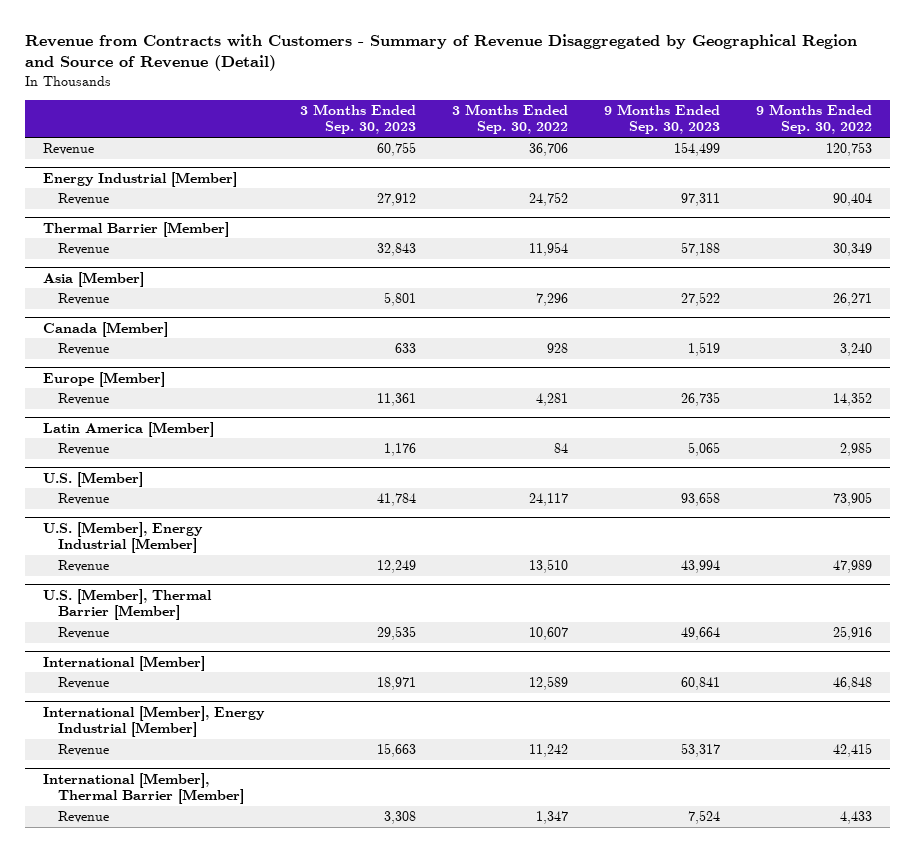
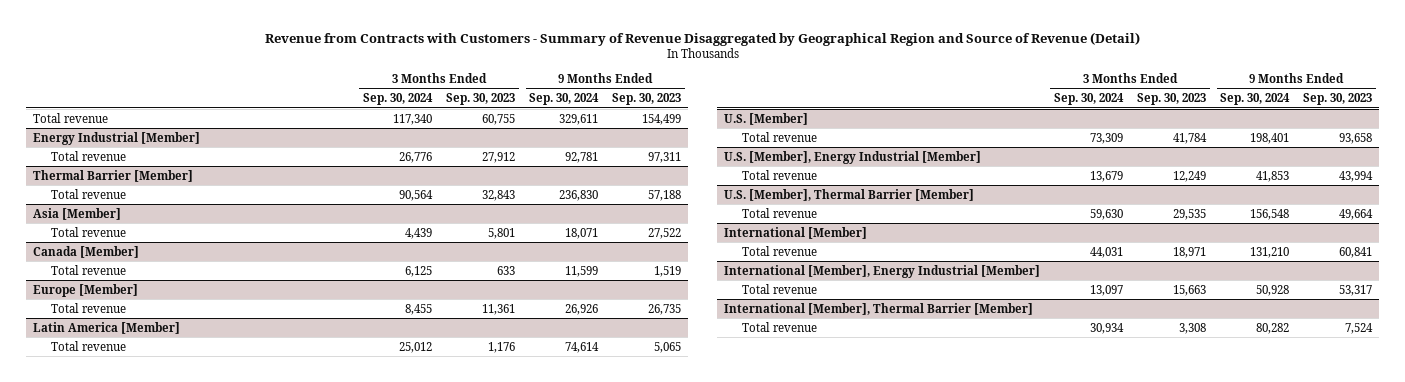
- | 3 Months Ended Sep. 30, 2023 | 3 Months Ended Sep. 30, 2022 | 9 Months Ended Sep. 30, 2023 | 9 Months Ended Sep. 30, 2022
+ | 3 Months Ended Sep. 30, 2024 | 3 Months Ended Sep. 30, 2023 | 9 Months Ended Sep. 30, 2024 | 9 Months Ended Sep. 30, 2023
- Revenue | 60,755 | 36,706 | 154,499 | 120,753
+ Total revenue | 117,340 | 60,755 | 329,611 | 154,499
@ Energy Industrial [Member]
- Revenue | 27,912 | 24,752 | 97,311 | 90,404
+ Total revenue | 26,776 | 27,912 | 92,781 | 97,311
@ Thermal Barrier [Member]
- Revenue | 32,843 | 11,954 | 57,188 | 30,349
+ Total revenue | 90,564 | 32,843 | 236,830 | 57,188
@ Asia [Member]
- Revenue | 5,801 | 7,296 | 27,522 | 26,271
+ Total revenue | 4,439 | 5,801 | 18,071 | 27,522
@ Canada [Member]
- Revenue | 633 | 928 | 1,519 | 3,240
+ Total revenue | 6,125 | 633 | 11,599 | 1,519
@ Europe [Member]
- Revenue | 11,361 | 4,281 | 26,735 | 14,352
+ Total revenue | 8,455 | 11,361 | 26,926 | 26,735
@ Latin America [Member]
- Revenue | 1,176 | 84 | 5,065 | 2,985
+ Total revenue | 25,012 | 1,176 | 74,614 | 5,065
@ U.S. [Member]
- Revenue | 41,784 | 24,117 | 93,658 | 73,905
+ Total revenue | 73,309 | 41,784 | 198,401 | 93,658
@ U.S. [Member], Energy Industrial [Member]
- Revenue | 12,249 | 13,510 | 43,994 | 47,989
+ Total revenue | 13,679 | 12,249 | 41,853 | 43,994
@ U.S. [Member], Thermal Barrier [Member]
- Revenue | 29,535 | 10,607 | 49,664 | 25,916
+ Total revenue | 59,630 | 29,535 | 156,548 | 49,664
@ International [Member]
- Revenue | 18,971 | 12,589 | 60,841 | 46,848
+ Total revenue | 44,031 | 18,971 | 131,210 | 60,841
@ International [Member], Energy Industrial [Member]
- Revenue | 15,663 | 11,242 | 53,317 | 42,415
+ Total revenue | 13,097 | 15,663 | 50,928 | 53,317
@ International [Member], Thermal Barrier [Member]
- Revenue | 3,308 | 1,347 | 7,524 | 4,433
+ Total revenue | 30,934 | 3,308 | 80,282 | 7,524

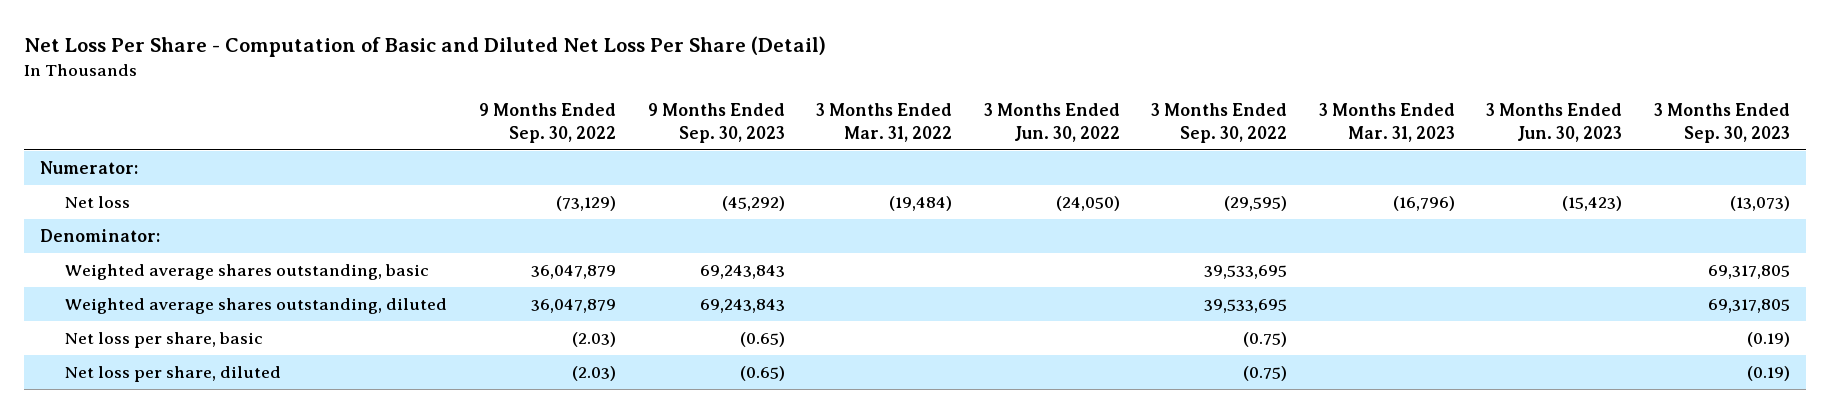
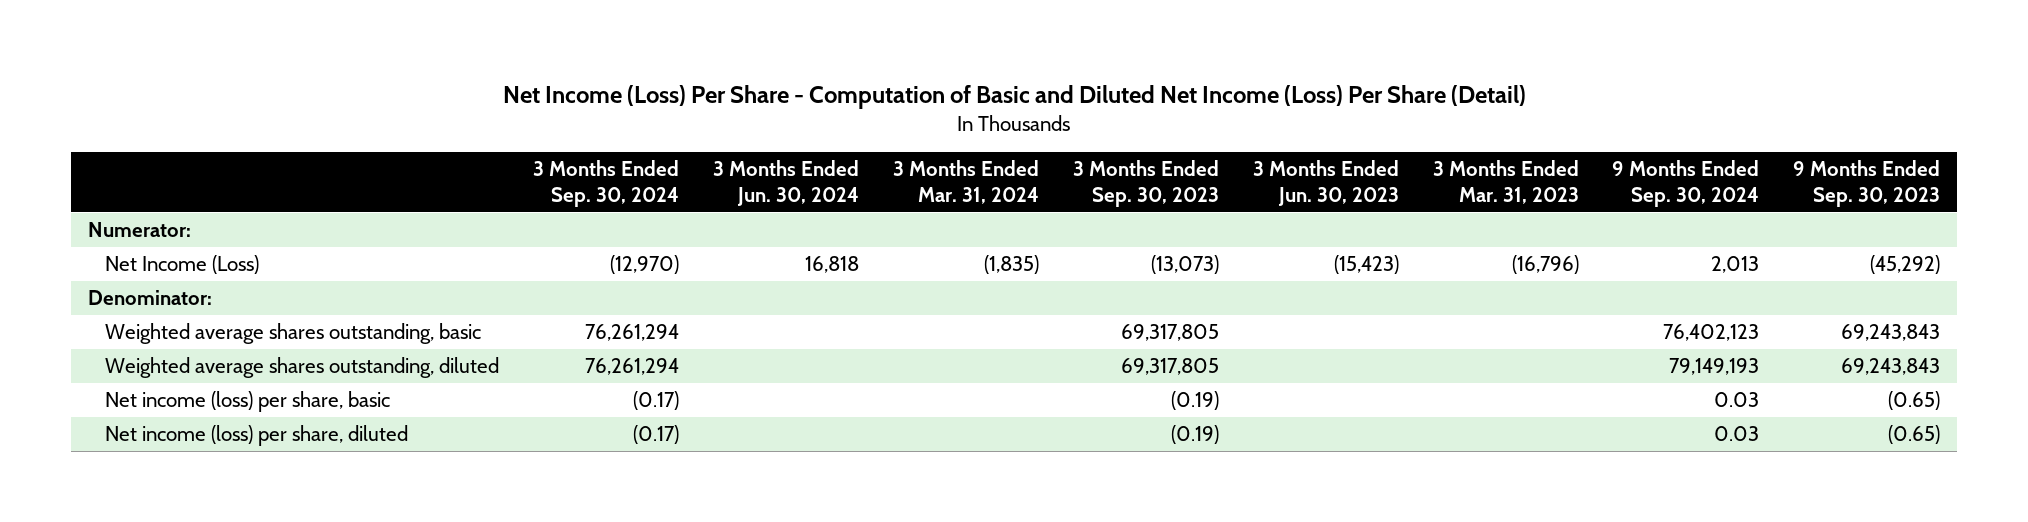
- Net Loss Per Share - Computation of Basic and Diluted Net Loss Per Share (Detail)
+ Net Income (Loss) Per Share - Computation of Basic and Diluted Net Income (Loss) Per Share (Detail)
- | 9 Months Ended Sep. 30, 2022 | 9 Months Ended Sep. 30, 2023 | 3 Months Ended Mar. 31, 2022 | 3 Months Ended Jun. 30, 2022 | 3 Months Ended Sep. 30, 2022 | 3 Months Ended Mar. 31, 2023 | 3 Months Ended Jun. 30, 2023 | 3 Months Ended Sep. 30, 2023
+ | 3 Months Ended Sep. 30, 2024 | 3 Months Ended Jun. 30, 2024 | 3 Months Ended Mar. 31, 2024 | 3 Months Ended Sep. 30, 2023 | 3 Months Ended Jun. 30, 2023 | 3 Months Ended Mar. 31, 2023 | 9 Months Ended Sep. 30, 2024 | 9 Months Ended Sep. 30, 2023
- Net loss | (73,129) | (45,292) | (19,484) | (24,050) | (29,595) | (16,796) | (15,423) | (13,073)
+ Net Income (Loss) | (12,970) | 16,818 | (1,835) | (13,073) | (15,423) | (16,796) | 2,013 | (45,292)
- Net loss per share, basic | (2.03) | (0.65) | | | (0.75) | | | (0.19)
- Net loss per share, diluted | (2.03) | (0.65) | | | (0.75) | | | (0.19)
+ Net income (loss) per share, basic | (0.17) | | | (0.19) | | | 0.03 | (0.65)
+ Net income (loss) per share, diluted | (0.17) | | | (0.19) | | | 0.03 | (0.65)

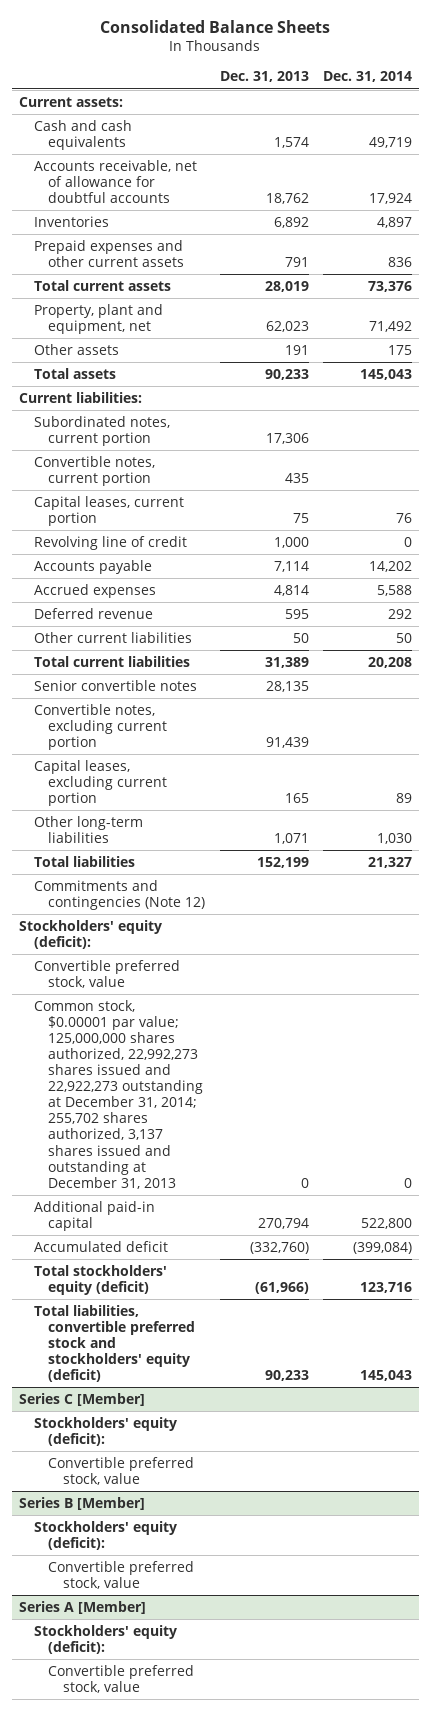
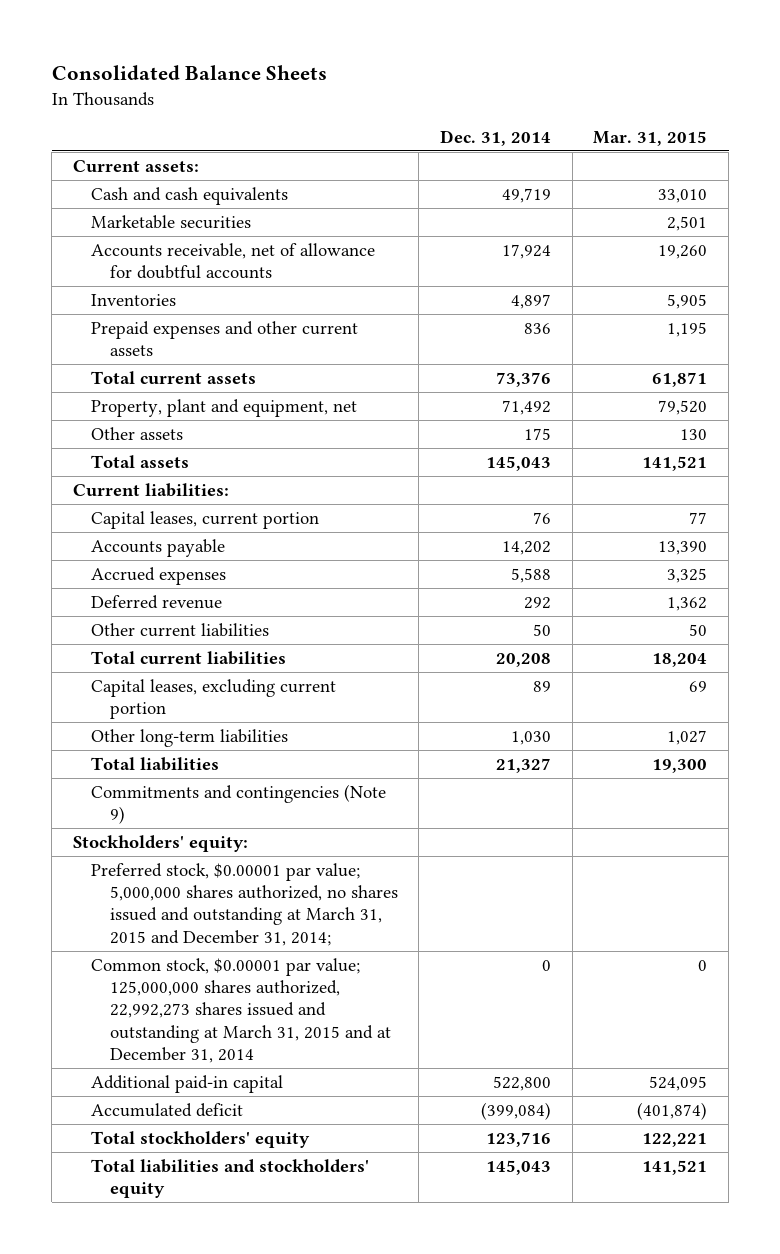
- | Dec. 31, 2013 | Dec. 31, 2014
+ | Dec. 31, 2014 | Mar. 31, 2015
+ Marketable securities | | 2,501
- Subordinated notes, current portion | 17,306 |
- Convertible notes, current portion | 435 |
- Revolving line of credit | 1,000 | 0
- Senior convertible notes | 28,135 |
- Convertible notes, excluding current portion | 91,439 |
- Commitments and contingencies (Note 12)
- Stockholders' equity (deficit):
- Convertible preferred stock, value
- Common stock, $0.00001 par value; 125,000,000 shares authorized, 22,992,273 shares issued and 22,922,273 outstanding at December 31, 2014; 255,702 shares authorized, 3,137 shares issued and outstanding at December 31, 2013 | 0 | 0
+ Commitments and contingencies (Note 9)
+ Stockholders' equity:
+ Preferred stock, $0.00001 par value; 5,000,000 shares authorized, no shares issued and outstanding at March 31, 2015 and December 31, 2014;
+ Common stock, $0.00001 par value; 125,000,000 shares authorized, 22,992,273 shares issued and outstanding at March 31, 2015 and at December 31, 2014 | 0 | 0
- Total stockholders' equity (deficit) | (61,966) | 123,716
- Total liabilities, convertible preferred stock and stockholders' equity (deficit) | 90,233 | 145,043
- Series C [Member]
- Stockholders' equity (deficit):
- Convertible preferred stock, value
- Series B [Member]
- Stockholders' equity (deficit):
- Convertible preferred stock, value
- Series A [Member]
- Stockholders' equity (deficit):
- Convertible preferred stock, value
+ Total stockholders' equity | 123,716 | 122,221
+ Total liabilities and stockholders' equity | 145,043 | 141,521

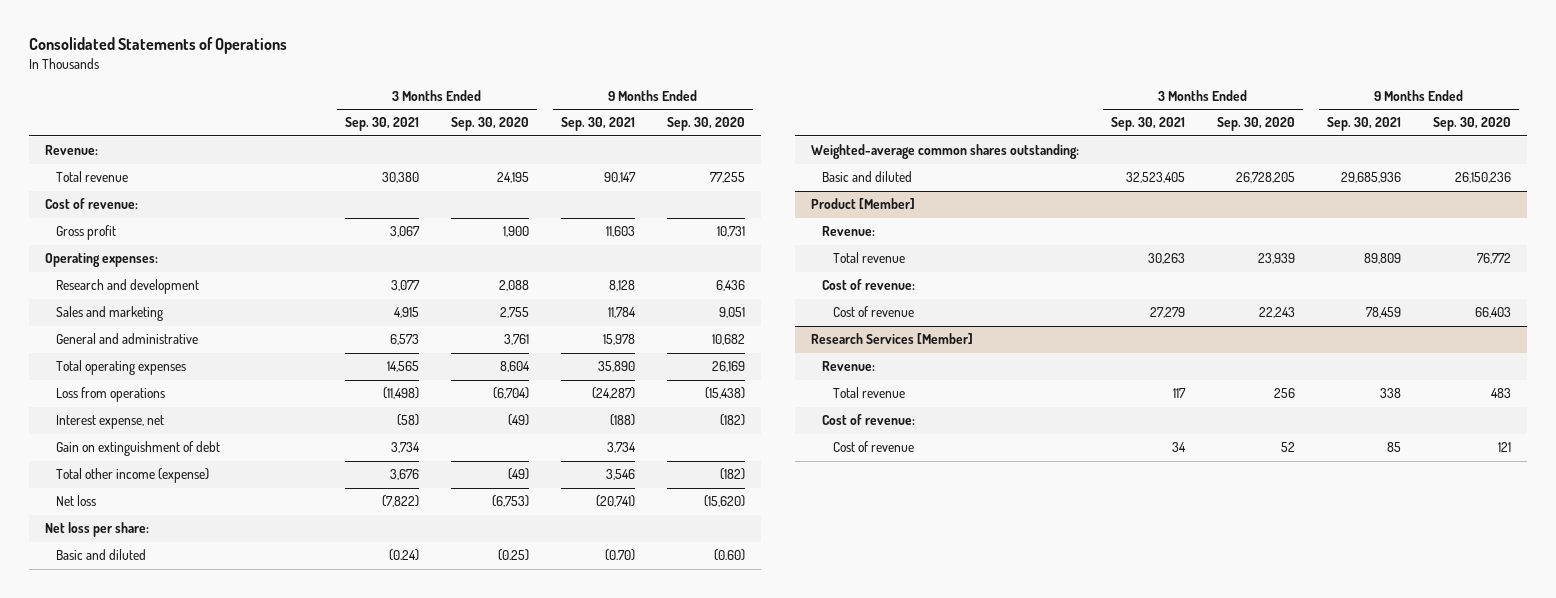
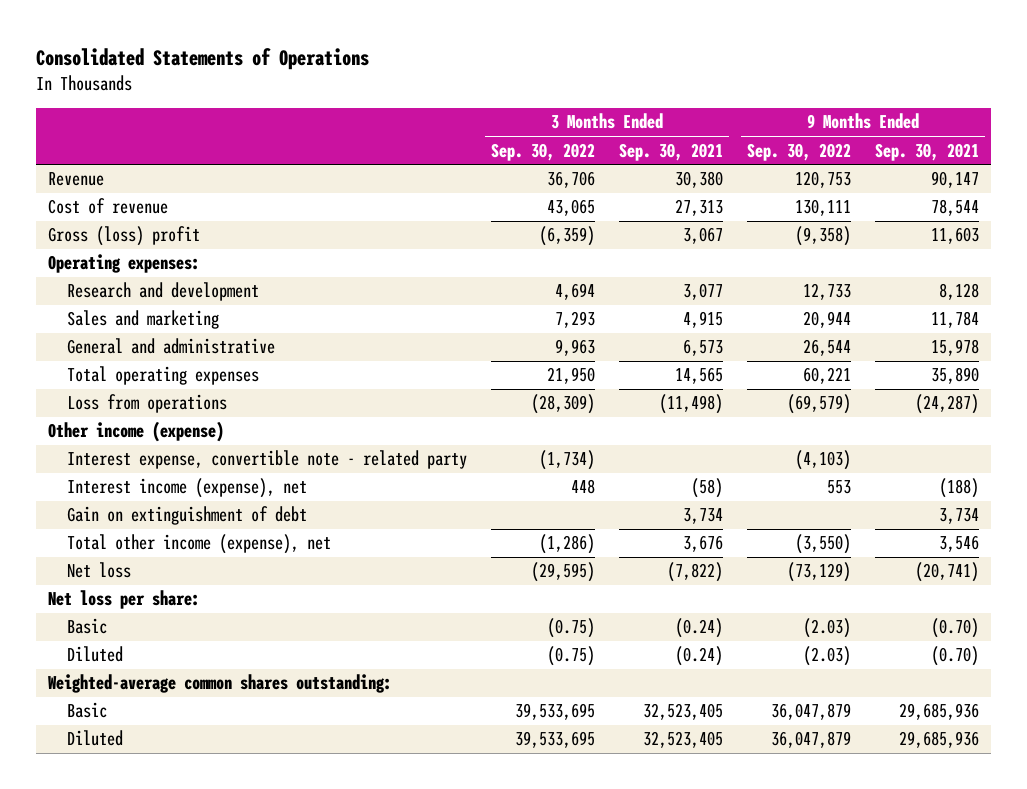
- | 3 Months Ended Sep. 30, 2021 | 3 Months Ended Sep. 30, 2020 | 9 Months Ended Sep. 30, 2021 | 9 Months Ended Sep. 30, 2020
+ | 3 Months Ended Sep. 30, 2022 | 3 Months Ended Sep. 30, 2021 | 9 Months Ended Sep. 30, 2022 | 9 Months Ended Sep. 30, 2021
- Revenue:
- Total revenue | 30,380 | 24,195 | 90,147 | 77,255
- Cost of revenue:
- Gross profit | 3,067 | 1,900 | 11,603 | 10,731
+ Revenue | 36,706 | 30,380 | 120,753 | 90,147
+ Cost of revenue | 43,065 | 27,313 | 130,111 | 78,544
+ Gross (loss) profit | (6,359) | 3,067 | (9,358) | 11,603
- Interest expense, net | (58) | (49) | (188) | (182)
+ Other income (expense)
+ Interest expense, convertible note - related party | (1,734) | | (4,103) |
+ Interest income (expense), net | 448 | (58) | 553 | (188)
- Total other income (expense) | 3,676 | (49) | 3,546 | (182)
+ Total other income (expense), net | (1,286) | 3,676 | (3,550) | 3,546
- Basic and diluted | (0.24) | (0.25) | (0.70) | (0.60)
+ Basic | (0.75) | (0.24) | (2.03) | (0.70)
+ Diluted | (0.75) | (0.24) | (2.03) | (0.70)
- Basic and diluted | 32,523,405 | 26,728,205 | 29,685,936 | 26,150,236
- Product [Member]
- Revenue:
- Total revenue | 30,263 | 23,939 | 89,809 | 76,772
- Cost of revenue:
- Cost of revenue | 27,279 | 22,243 | 78,459 | 66,403
- Research Services [Member]
- Revenue:
- Total revenue | 117 | 256 | 338 | 483
- Cost of revenue:
- Cost of revenue | 34 | 52 | 85 | 121
+ Basic | 39,533,695 | 32,523,405 | 36,047,879 | 29,685,936
+ Diluted | 39,533,695 | 32,523,405 | 36,047,879 | 29,685,936

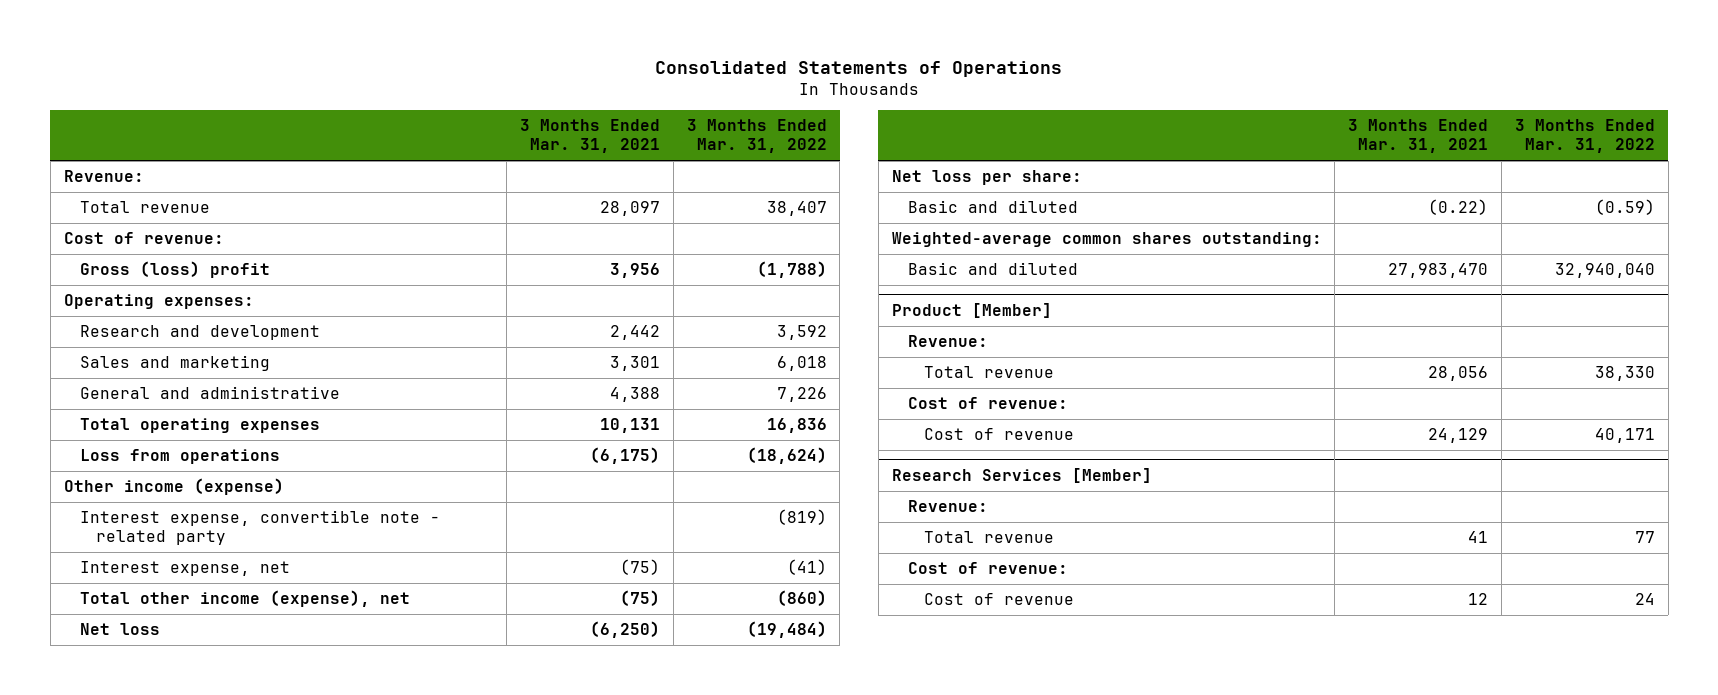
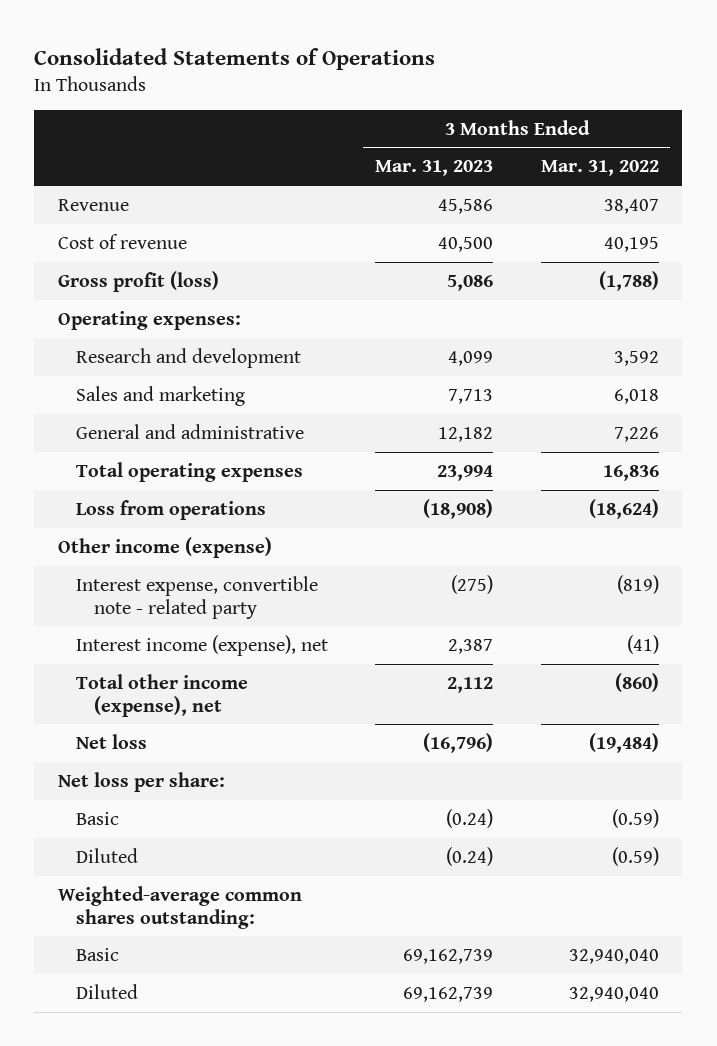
- | 3 Months Ended Mar. 31, 2021 | 3 Months Ended Mar. 31, 2022
+ | 3 Months Ended Mar. 31, 2023 | 3 Months Ended Mar. 31, 2022
- Revenue:
- Total revenue | 28,097 | 38,407
- Cost of revenue:
- Gross (loss) profit | 3,956 | (1,788)
+ Revenue | 45,586 | 38,407
+ Cost of revenue | 40,500 | 40,195
+ Gross profit (loss) | 5,086 | (1,788)
- Interest expense, net | (75) | (41)
+ Interest income (expense), net | 2,387 | (41)
- Basic and diluted | (0.22) | (0.59)
+ Basic | (0.24) | (0.59)
+ Diluted | (0.24) | (0.59)
- Basic and diluted | 27,983,470 | 32,940,040
- Product [Member]
- Revenue:
- Total revenue | 28,056 | 38,330
- Cost of revenue:
- Cost of revenue | 24,129 | 40,171
- Research Services [Member]
- Revenue:
- Total revenue | 41 | 77
- Cost of revenue:
- Cost of revenue | 12 | 24
+ Basic | 69,162,739 | 32,940,040
+ Diluted | 69,162,739 | 32,940,040

